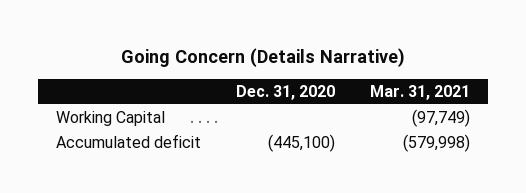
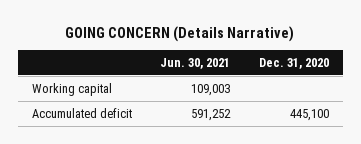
- Going Concern (Details Narrative)
+ GOING CONCERN (Details Narrative)
- | Dec. 31, 2020 | Mar. 31, 2021
+ | Jun. 30, 2021 | Dec. 31, 2020
- Working Capital | | (97,749)
- Accumulated deficit | (445,100) | (579,998)
+ Working capital | 109,003 |
+ Accumulated deficit | 591,252 | 445,100

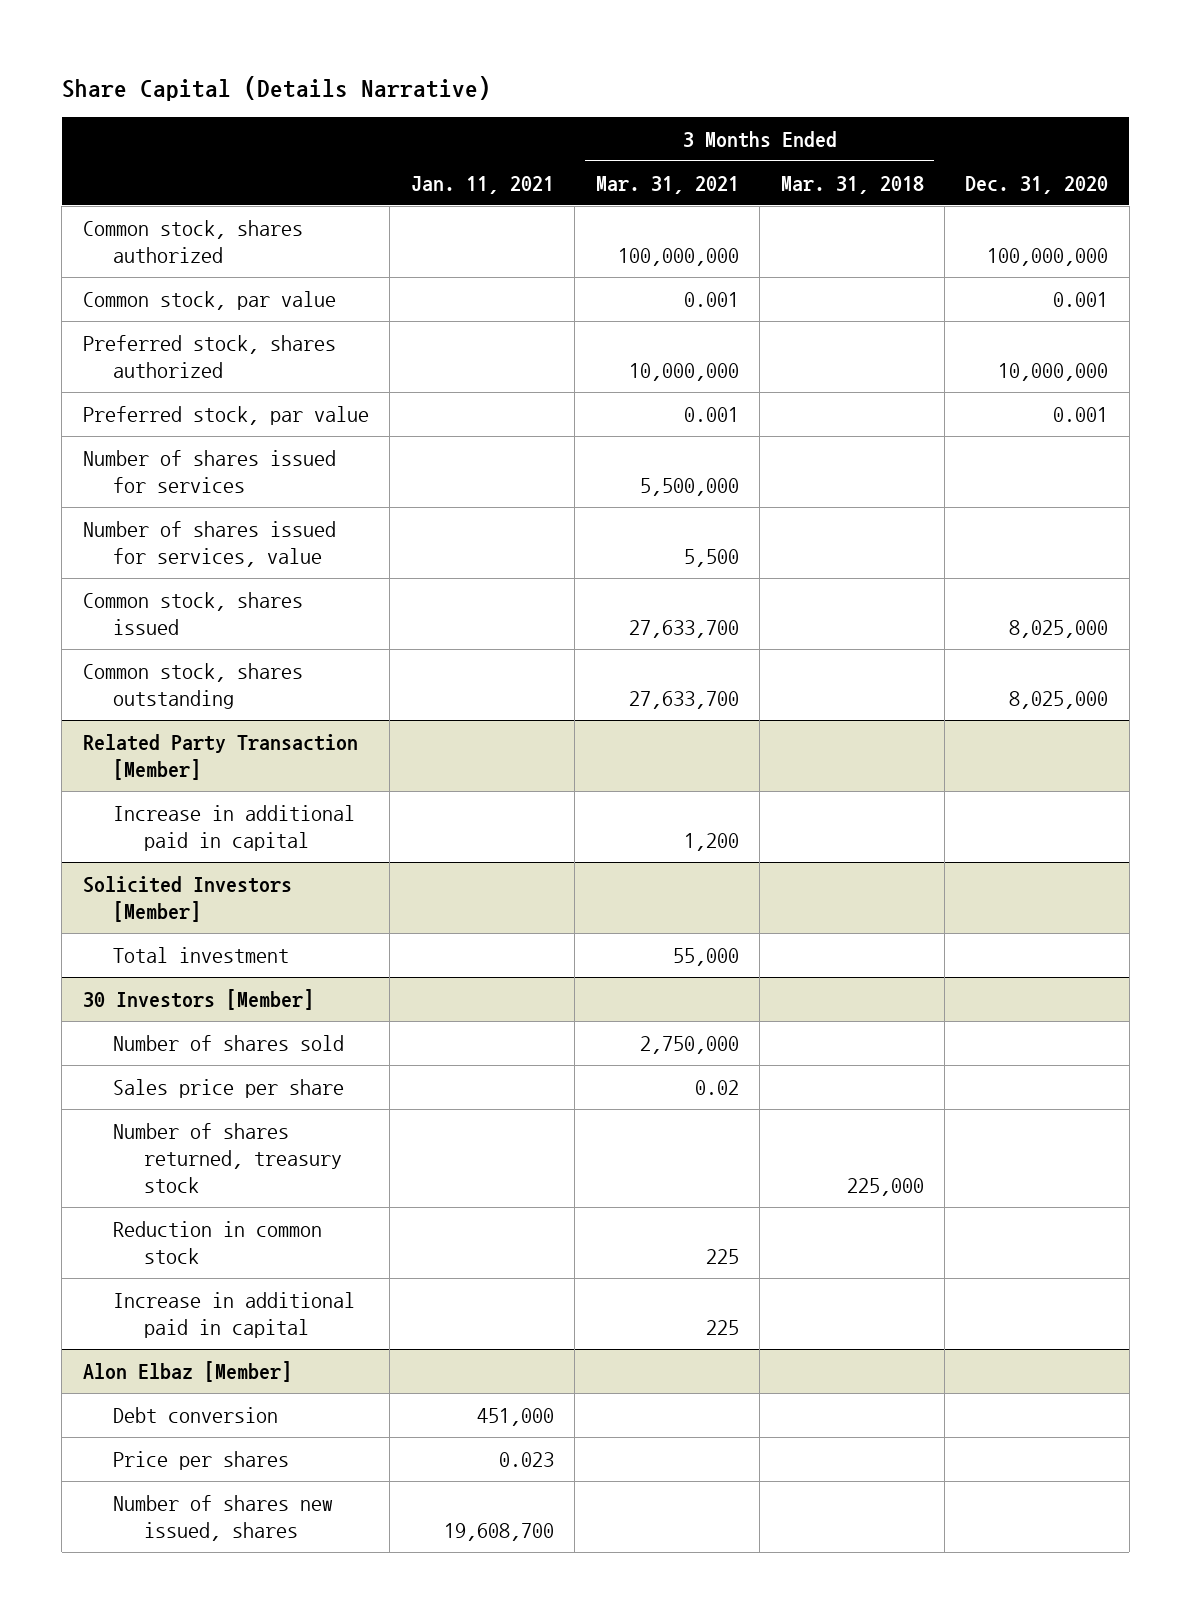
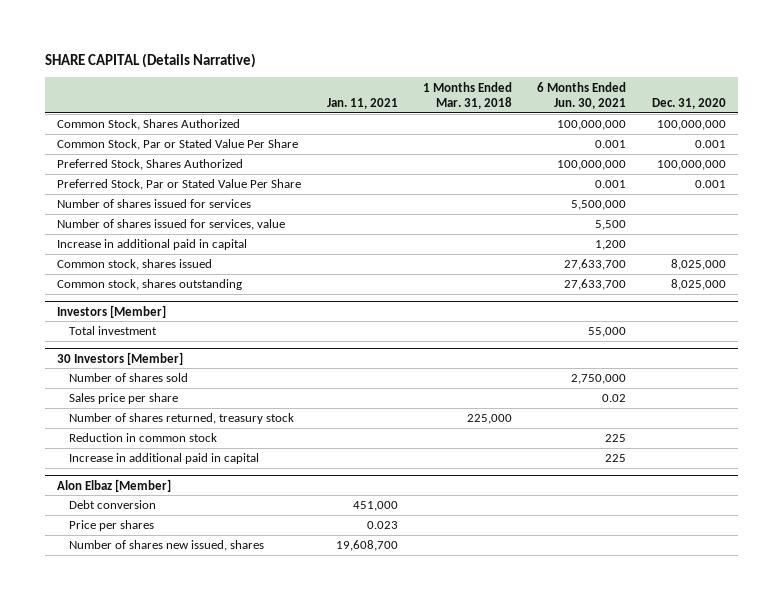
- Share Capital (Details Narrative)
+ SHARE CAPITAL (Details Narrative)
- | Jan. 11, 2021 | 3 Months Ended Mar. 31, 2021 | 3 Months Ended Mar. 31, 2018 | Dec. 31, 2020
+ | Jan. 11, 2021 | 1 Months Ended Mar. 31, 2018 | 6 Months Ended Jun. 30, 2021 | Dec. 31, 2020
- Common stock, shares authorized | | 100,000,000 | | 100,000,000
- Common stock, par value | | 0.001 | | 0.001
- Preferred stock, shares authorized | | 10,000,000 | | 10,000,000
- Preferred stock, par value | | 0.001 | | 0.001
+ Common Stock, Shares Authorized | | | 100,000,000 | 100,000,000
+ Common Stock, Par or Stated Value Per Share | | | 0.001 | 0.001
+ Preferred Stock, Shares Authorized | | | 100,000,000 | 100,000,000
+ Preferred Stock, Par or Stated Value Per Share | | | 0.001 | 0.001
+ Increase in additional paid in capital | | | 1,200 |
- Related Party Transaction [Member]
- Increase in additional paid in capital | | 1,200 | |
- Solicited Investors [Member]
- Total investment | | 55,000 | |
+ Investors [Member]
+ Total investment | | | 55,000 |

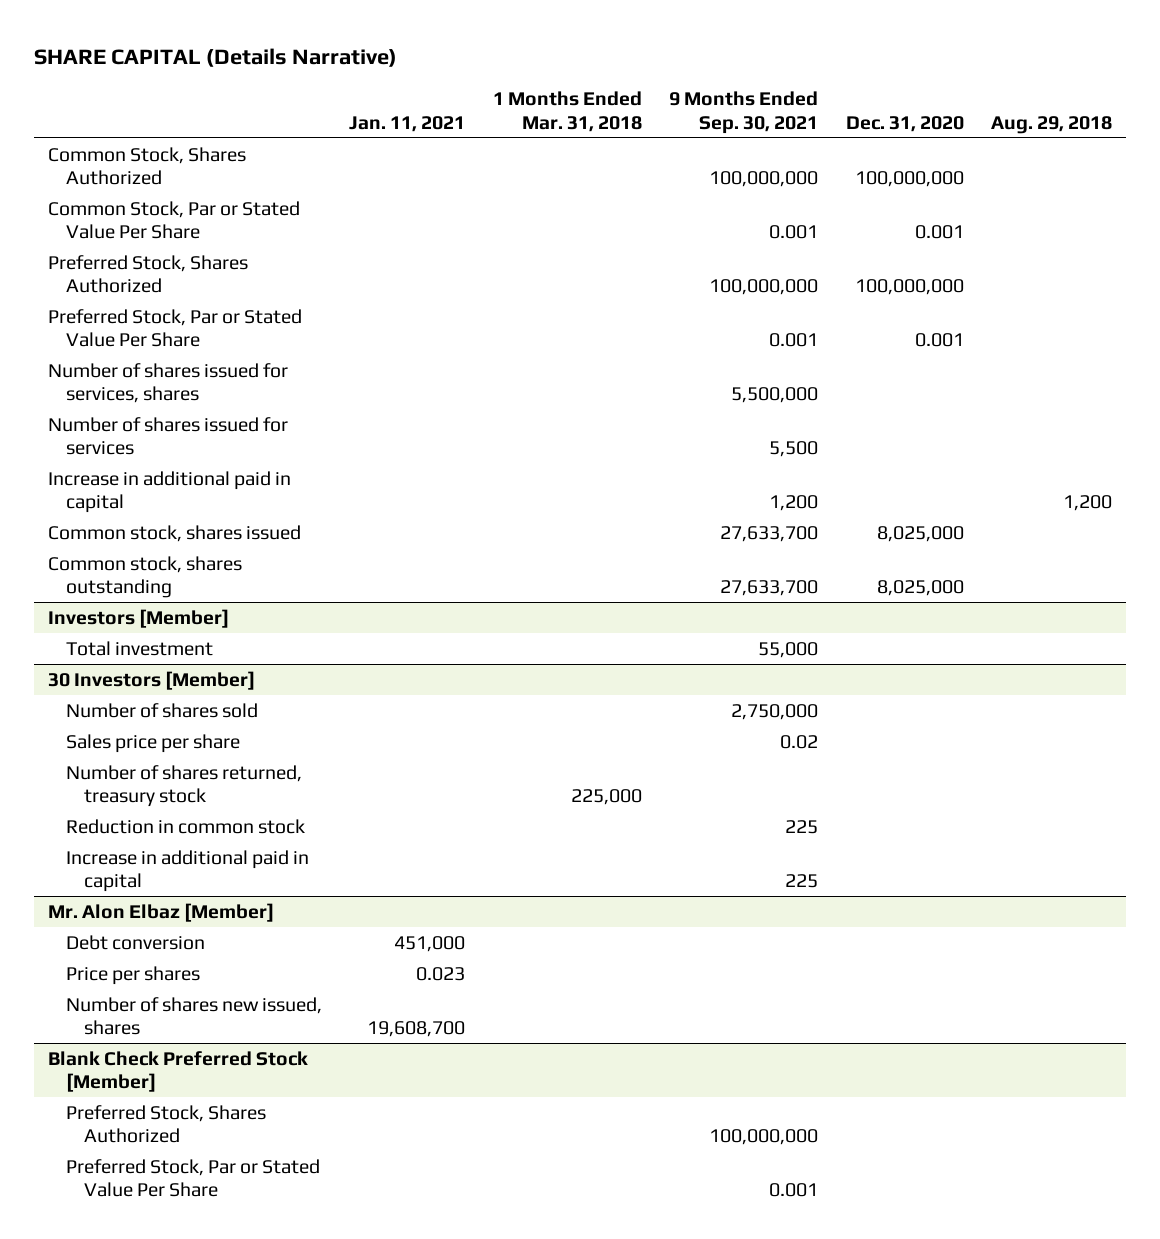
- | Jan. 11, 2021 | 1 Months Ended Mar. 31, 2018 | 6 Months Ended Jun. 30, 2021 | Dec. 31, 2020
+ | Jan. 11, 2021 | 1 Months Ended Mar. 31, 2018 | 9 Months Ended Sep. 30, 2021 | Dec. 31, 2020 | Aug. 29, 2018
+ Number of shares issued for services, shares | | | 5,500,000 | |
- Number of shares issued for services, value | | | 5,500 |
- Alon Elbaz [Member]
+ Mr. Alon Elbaz [Member]
+ Blank Check Preferred Stock [Member]
+ Preferred Stock, Shares Authorized | | | 100,000,000 | |
+ Preferred Stock, Par or Stated Value Per Share | | | 0.001 | |

